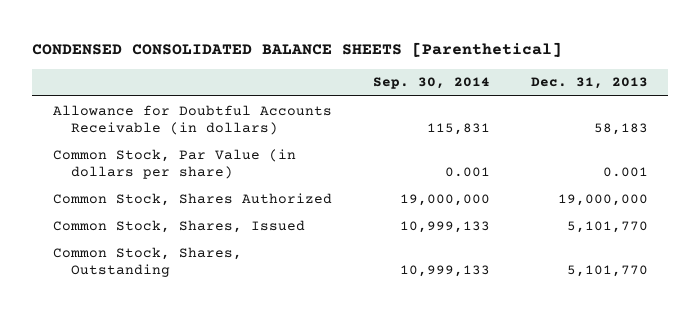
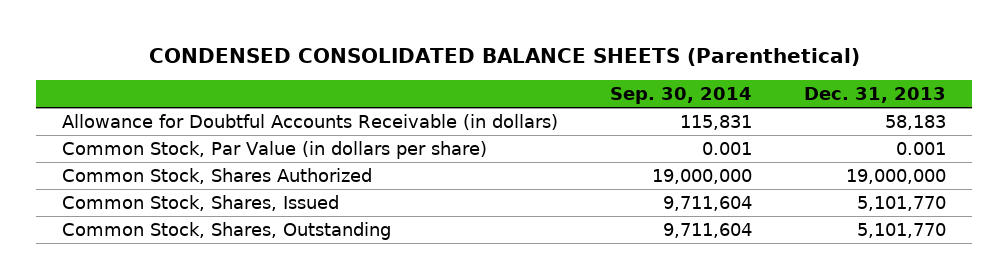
- CONDENSED CONSOLIDATED BALANCE SHEETS [Parenthetical]
+ CONDENSED CONSOLIDATED BALANCE SHEETS (Parenthetical)
- Common Stock, Shares, Issued | 10,999,133 | 5,101,770
- Common Stock, Shares, Outstanding | 10,999,133 | 5,101,770
+ Common Stock, Shares, Issued | 9,711,604 | 5,101,770
+ Common Stock, Shares, Outstanding | 9,711,604 | 5,101,770

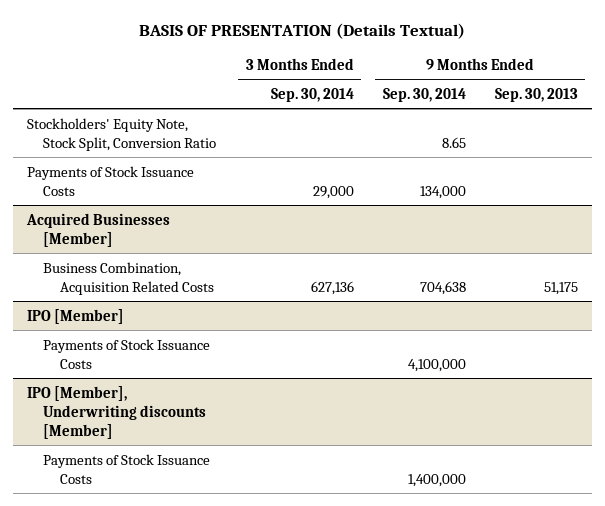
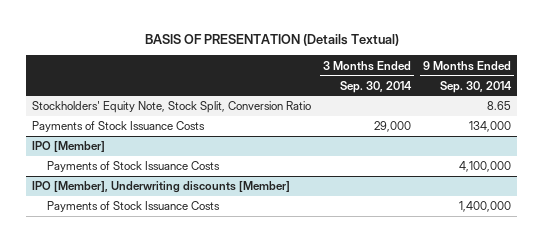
- | 3 Months Ended Sep. 30, 2014 | 9 Months Ended Sep. 30, 2014 | 9 Months Ended Sep. 30, 2013
+ | 3 Months Ended Sep. 30, 2014 | 9 Months Ended Sep. 30, 2014
- Acquired Businesses [Member]
- Business Combination, Acquisition Related Costs | 627,136 | 704,638 | 51,175

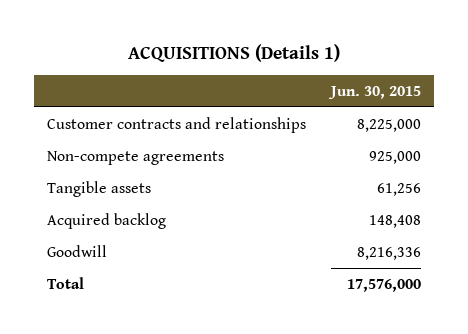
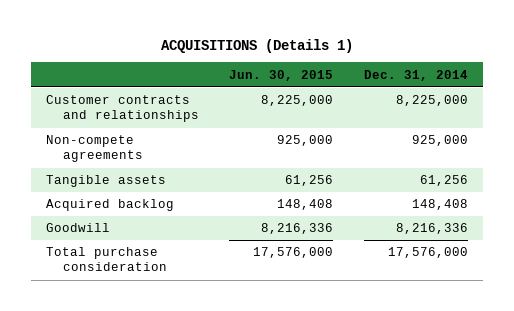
- | Jun. 30, 2015
+ | Jun. 30, 2015 | Dec. 31, 2014
- Total | 17,576,000
+ Total purchase consideration | 17,576,000 | 17,576,000

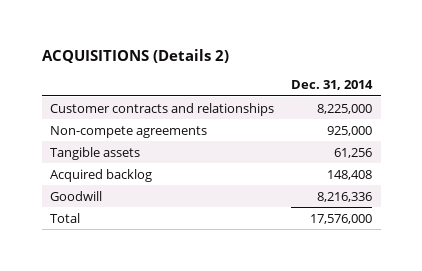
- ACQUISITIONS (Details 1)
+ ACQUISITIONS (Details 2)
- | Jun. 30, 2015 | Dec. 31, 2014
+ | Dec. 31, 2014
- Total purchase consideration | 17,576,000 | 17,576,000
+ Total | 17,576,000

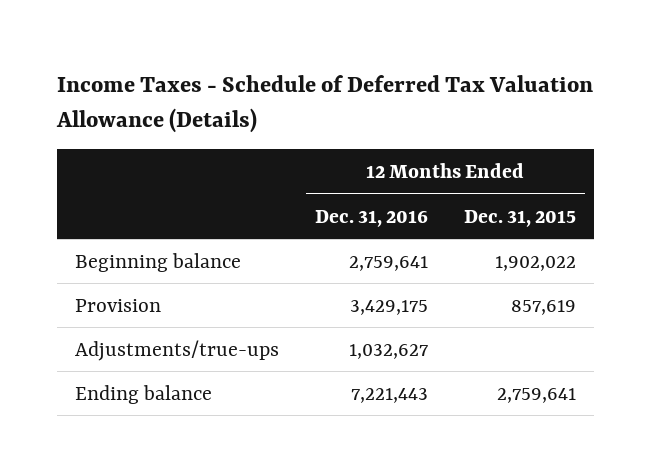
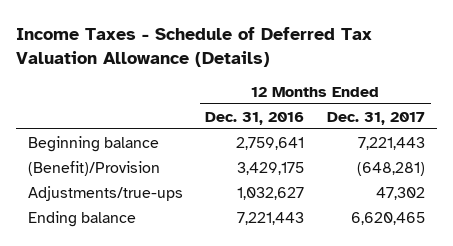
- | 12 Months Ended Dec. 31, 2016 | 12 Months Ended Dec. 31, 2015
+ | 12 Months Ended Dec. 31, 2016 | 12 Months Ended Dec. 31, 2017
- Provision | 3,429,175 | 857,619
+ (Benefit)/Provision | 3,429,175 | (648,281)

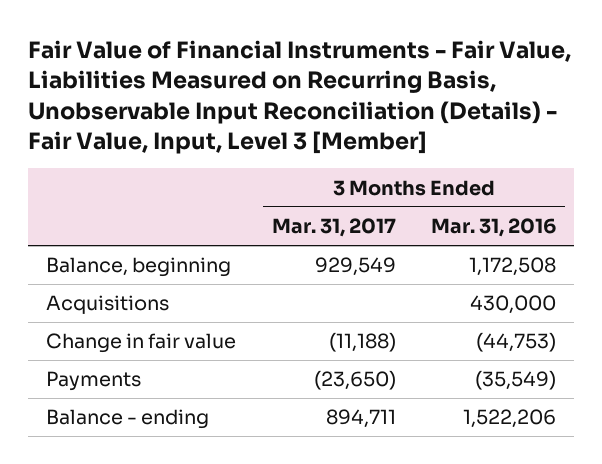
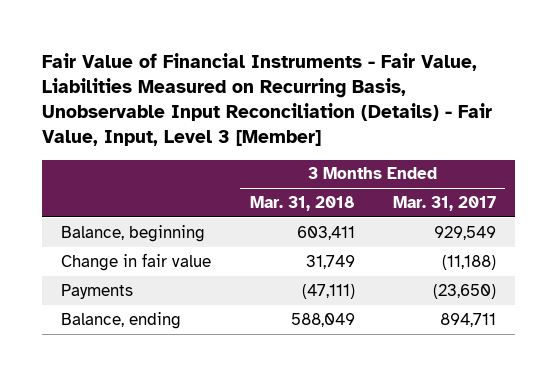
- | 3 Months Ended Mar. 31, 2017 | 3 Months Ended Mar. 31, 2016
+ | 3 Months Ended Mar. 31, 2018 | 3 Months Ended Mar. 31, 2017
- Acquisitions | | 430,000
- Balance - ending | 894,711 | 1,522,206
+ Balance, ending | 588,049 | 894,711

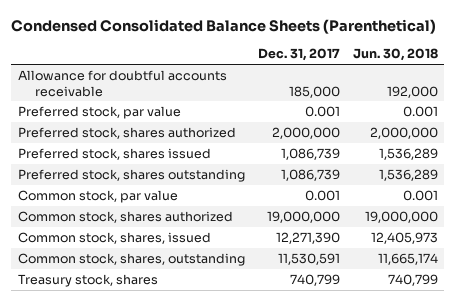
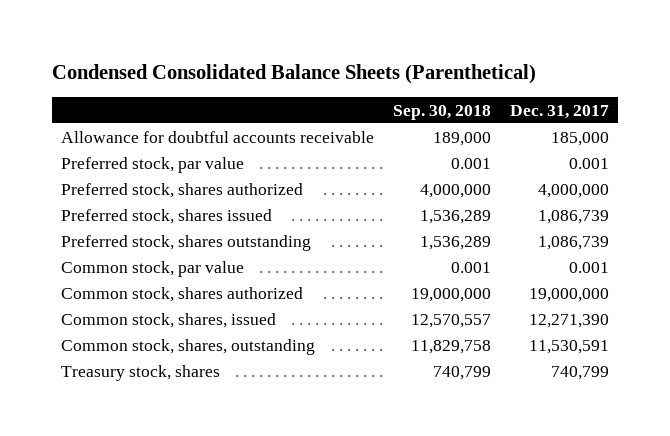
- | Dec. 31, 2017 | Jun. 30, 2018
+ | Sep. 30, 2018 | Dec. 31, 2017
- Preferred stock, shares authorized | 2,000,000 | 2,000,000
+ Preferred stock, shares authorized | 4,000,000 | 4,000,000

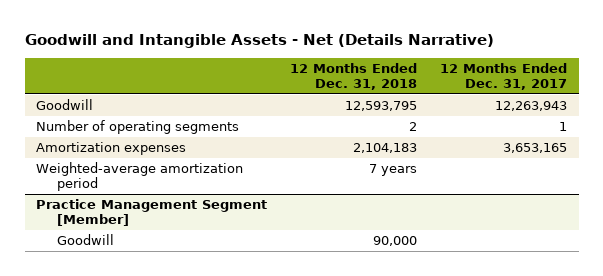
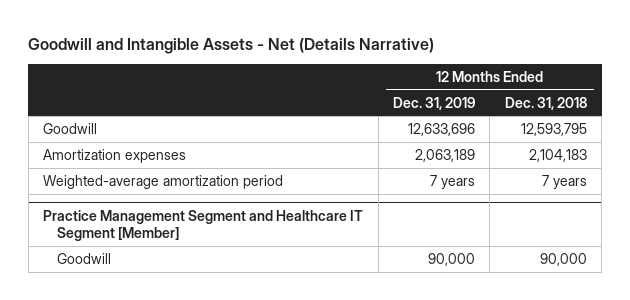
- | 12 Months Ended Dec. 31, 2018 | 12 Months Ended Dec. 31, 2017
+ | 12 Months Ended Dec. 31, 2019 | 12 Months Ended Dec. 31, 2018
- Number of operating segments | 2 | 1
- Practice Management Segment [Member]
+ Practice Management Segment and Healthcare IT Segment [Member]

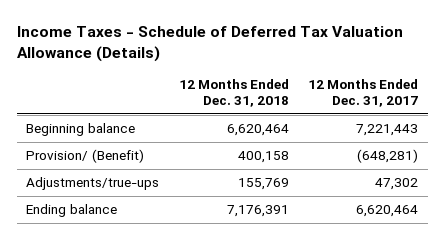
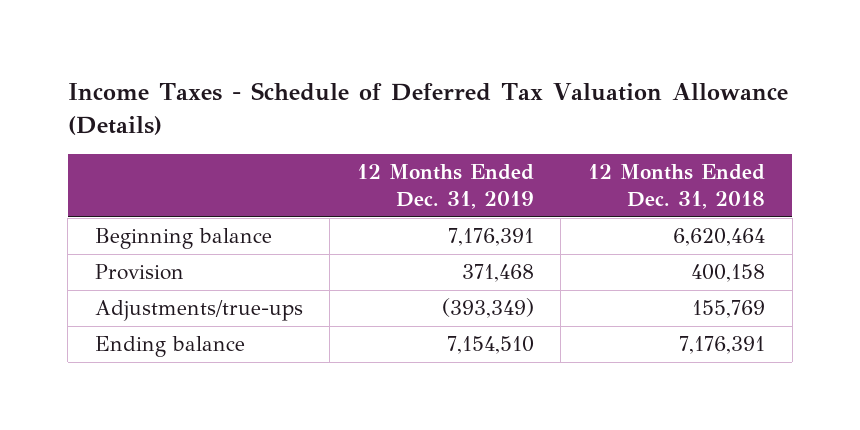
- | 12 Months Ended Dec. 31, 2018 | 12 Months Ended Dec. 31, 2017
+ | 12 Months Ended Dec. 31, 2019 | 12 Months Ended Dec. 31, 2018
- Provision/ (Benefit) | 400,158 | (648,281)
+ Provision | 371,468 | 400,158

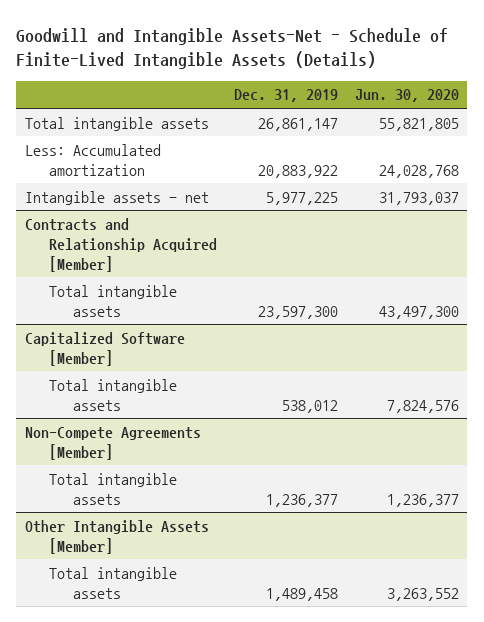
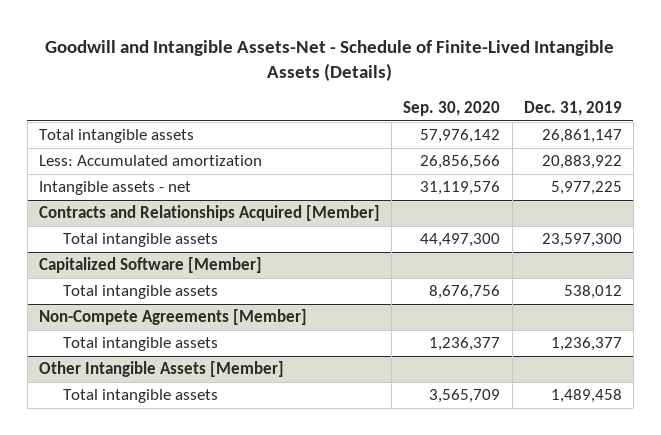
- | Dec. 31, 2019 | Jun. 30, 2020
+ | Sep. 30, 2020 | Dec. 31, 2019
- Contracts and Relationship Acquired [Member]
+ Contracts and Relationships Acquired [Member]

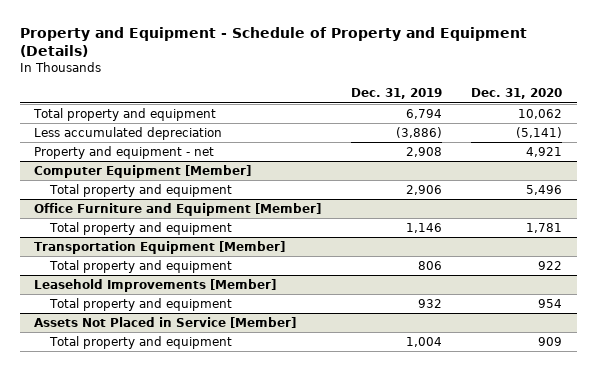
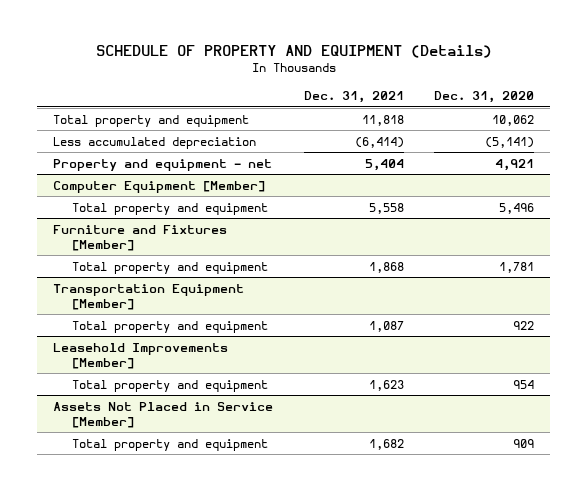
- Property and Equipment - Schedule of Property and Equipment (Details)
+ SCHEDULE OF PROPERTY AND EQUIPMENT (Details)
- | Dec. 31, 2019 | Dec. 31, 2020
+ | Dec. 31, 2021 | Dec. 31, 2020
- Office Furniture and Equipment [Member]
+ Furniture and Fixtures [Member]

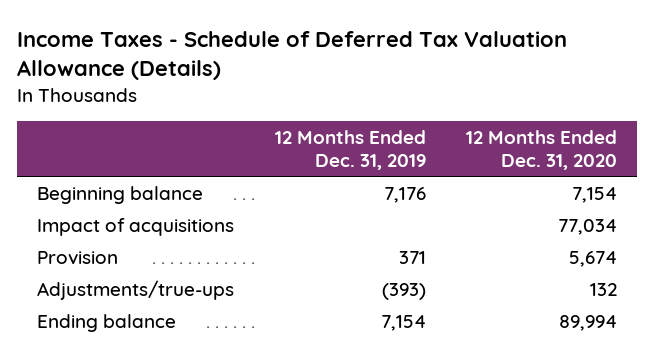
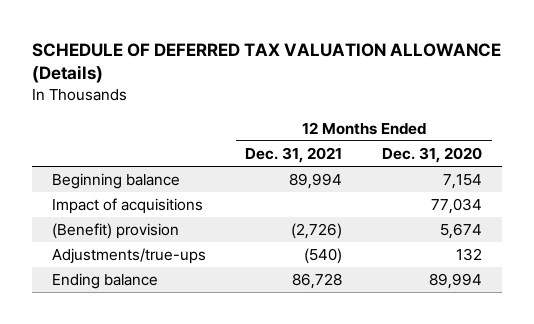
- Income Taxes - Schedule of Deferred Tax Valuation Allowance (Details)
+ SCHEDULE OF DEFERRED TAX VALUATION ALLOWANCE (Details)
- | 12 Months Ended Dec. 31, 2019 | 12 Months Ended Dec. 31, 2020
+ | 12 Months Ended Dec. 31, 2021 | 12 Months Ended Dec. 31, 2020
- Provision | 371 | 5,674
+ (Benefit) provision | (2,726) | 5,674

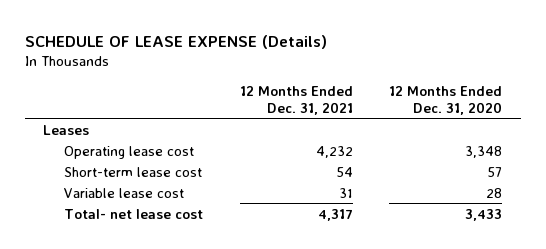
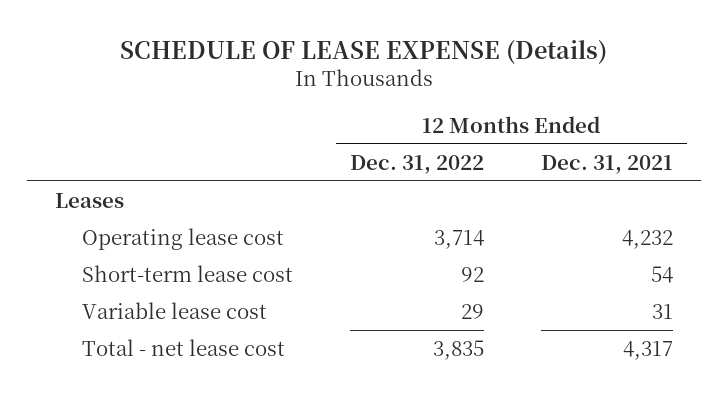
- | 12 Months Ended Dec. 31, 2021 | 12 Months Ended Dec. 31, 2020
+ | 12 Months Ended Dec. 31, 2022 | 12 Months Ended Dec. 31, 2021
- Total- net lease cost | 4,317 | 3,433
+ Total - net lease cost | 3,835 | 4,317

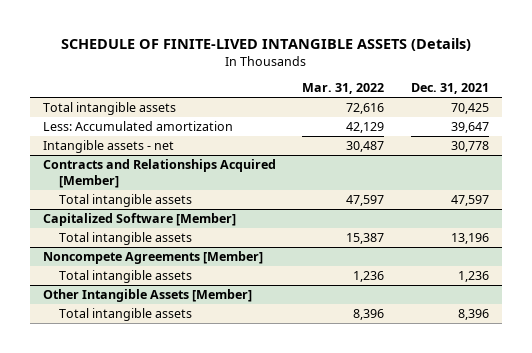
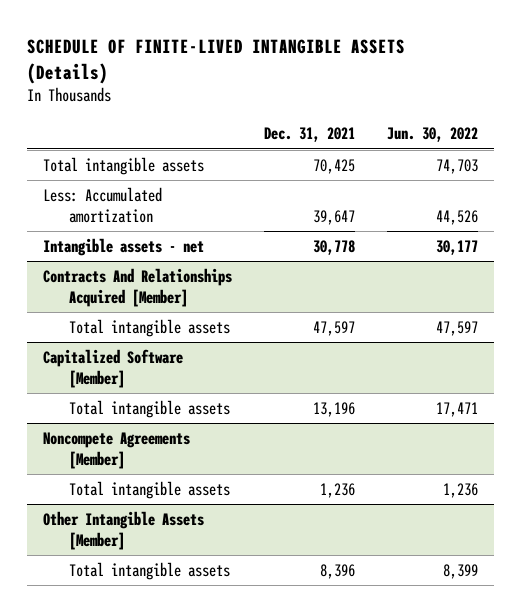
- | Mar. 31, 2022 | Dec. 31, 2021
+ | Dec. 31, 2021 | Jun. 30, 2022
- Contracts and Relationships Acquired [Member]
+ Contracts And Relationships Acquired [Member]

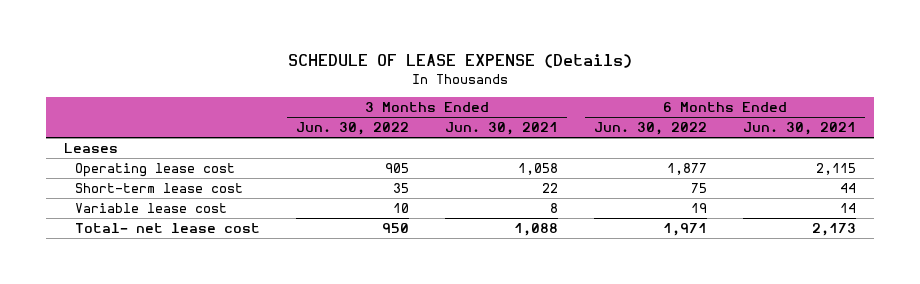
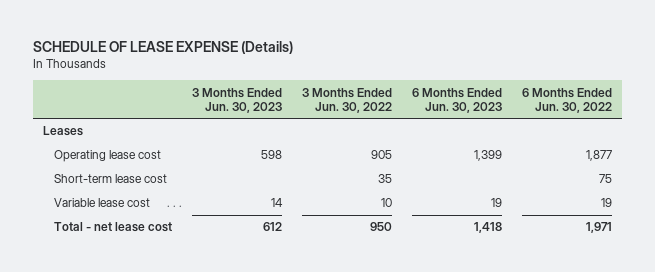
- | 3 Months Ended Jun. 30, 2022 | 3 Months Ended Jun. 30, 2021 | 6 Months Ended Jun. 30, 2022 | 6 Months Ended Jun. 30, 2021
+ | 3 Months Ended Jun. 30, 2023 | 3 Months Ended Jun. 30, 2022 | 6 Months Ended Jun. 30, 2023 | 6 Months Ended Jun. 30, 2022
- Total- net lease cost | 950 | 1,088 | 1,971 | 2,173
+ Total - net lease cost | 612 | 950 | 1,418 | 1,971

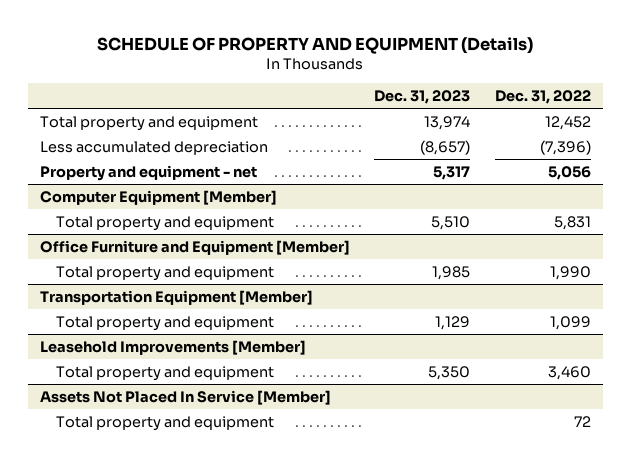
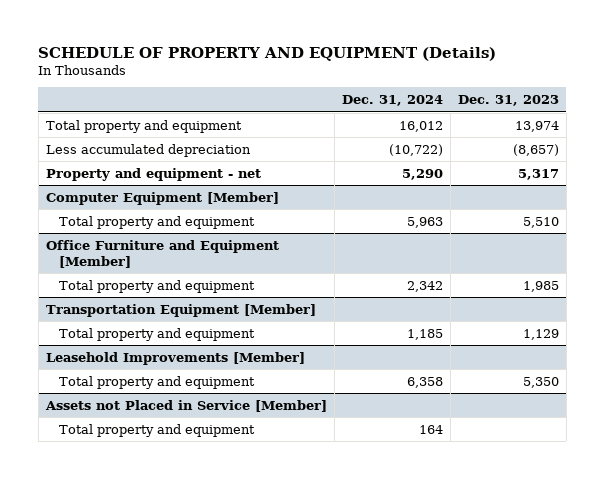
- | Dec. 31, 2023 | Dec. 31, 2022
+ | Dec. 31, 2024 | Dec. 31, 2023
- Assets Not Placed In Service [Member]
+ Assets not Placed in Service [Member]

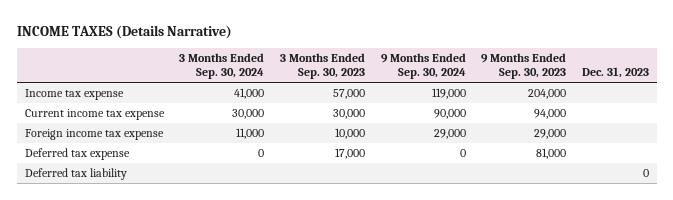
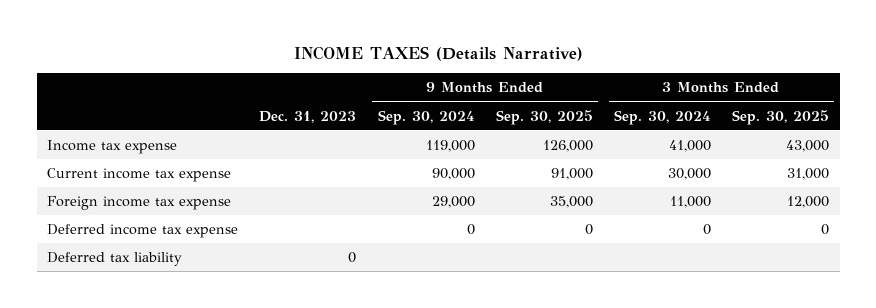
- | 3 Months Ended Sep. 30, 2024 | 3 Months Ended Sep. 30, 2023 | 9 Months Ended Sep. 30, 2024 | 9 Months Ended Sep. 30, 2023 | Dec. 31, 2023
+ | Dec. 31, 2023 | 9 Months Ended Sep. 30, 2024 | 9 Months Ended Sep. 30, 2025 | 3 Months Ended Sep. 30, 2024 | 3 Months Ended Sep. 30, 2025
- Deferred tax expense | 0 | 17,000 | 0 | 81,000 |
+ Deferred income tax expense | | 0 | 0 | 0 | 0

